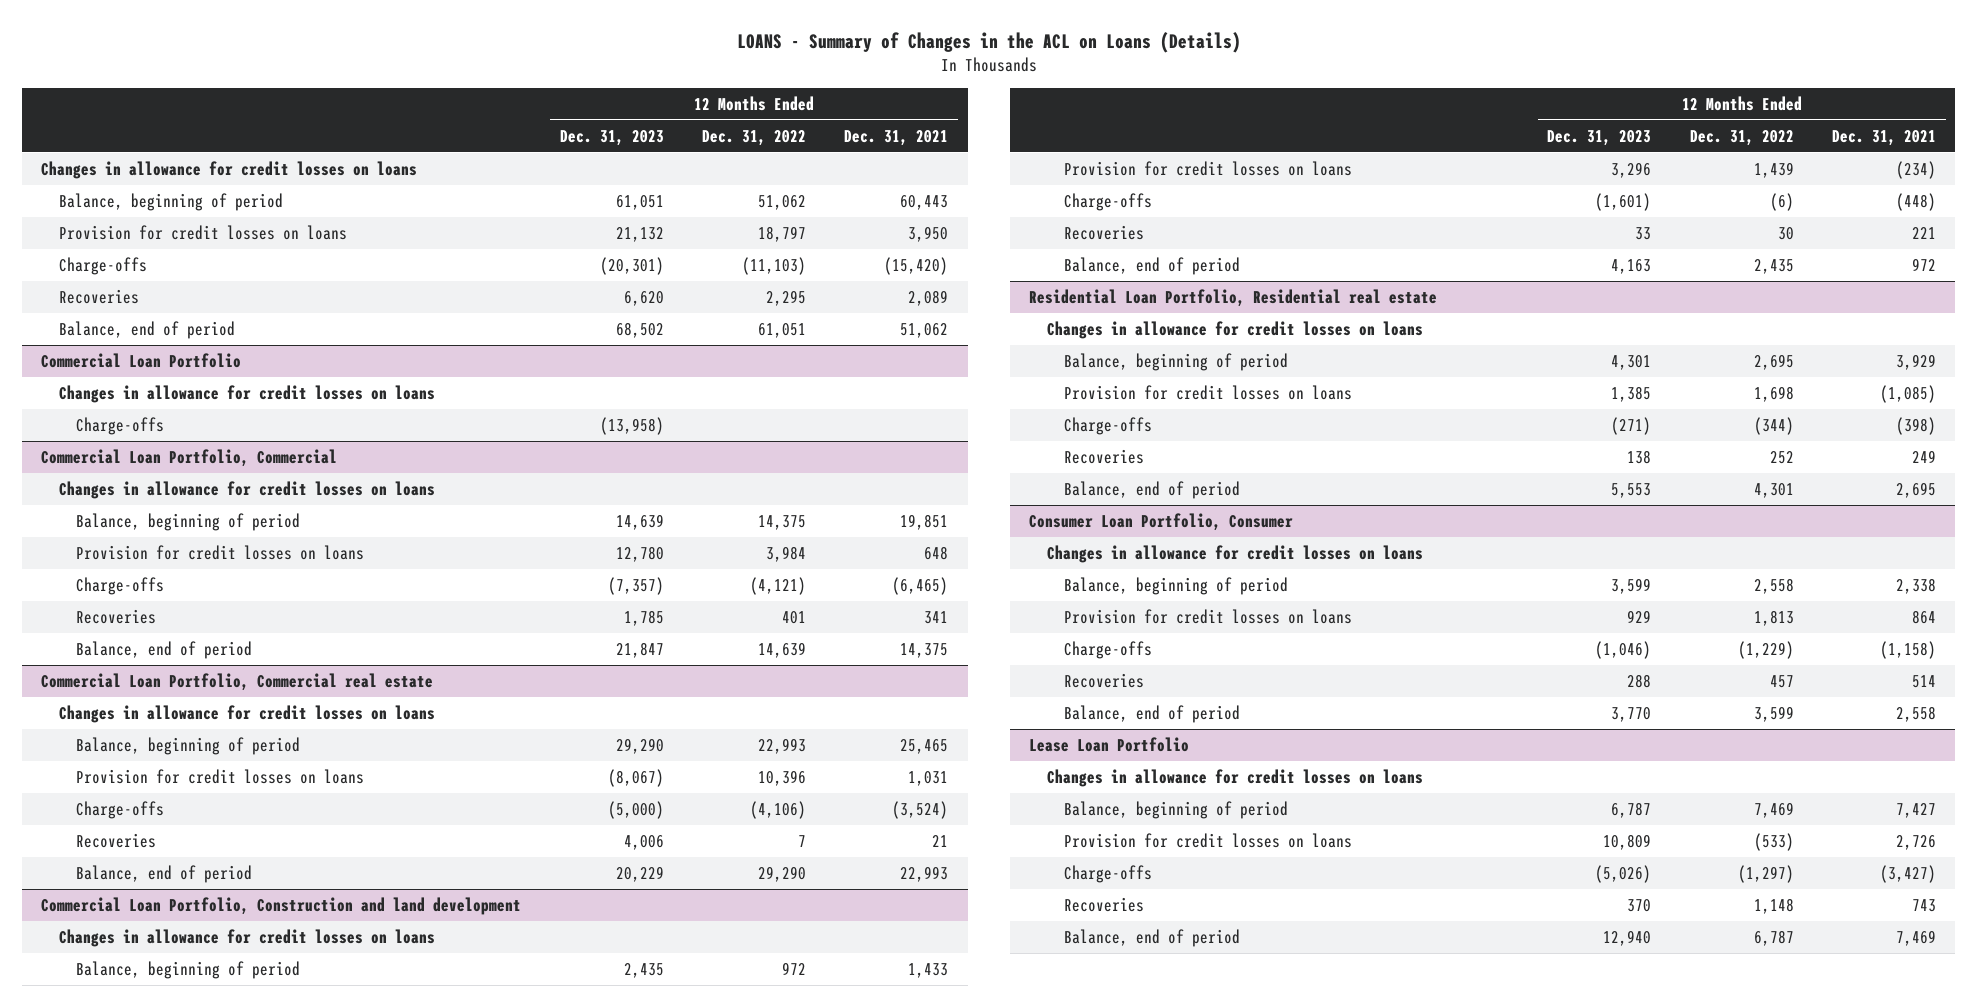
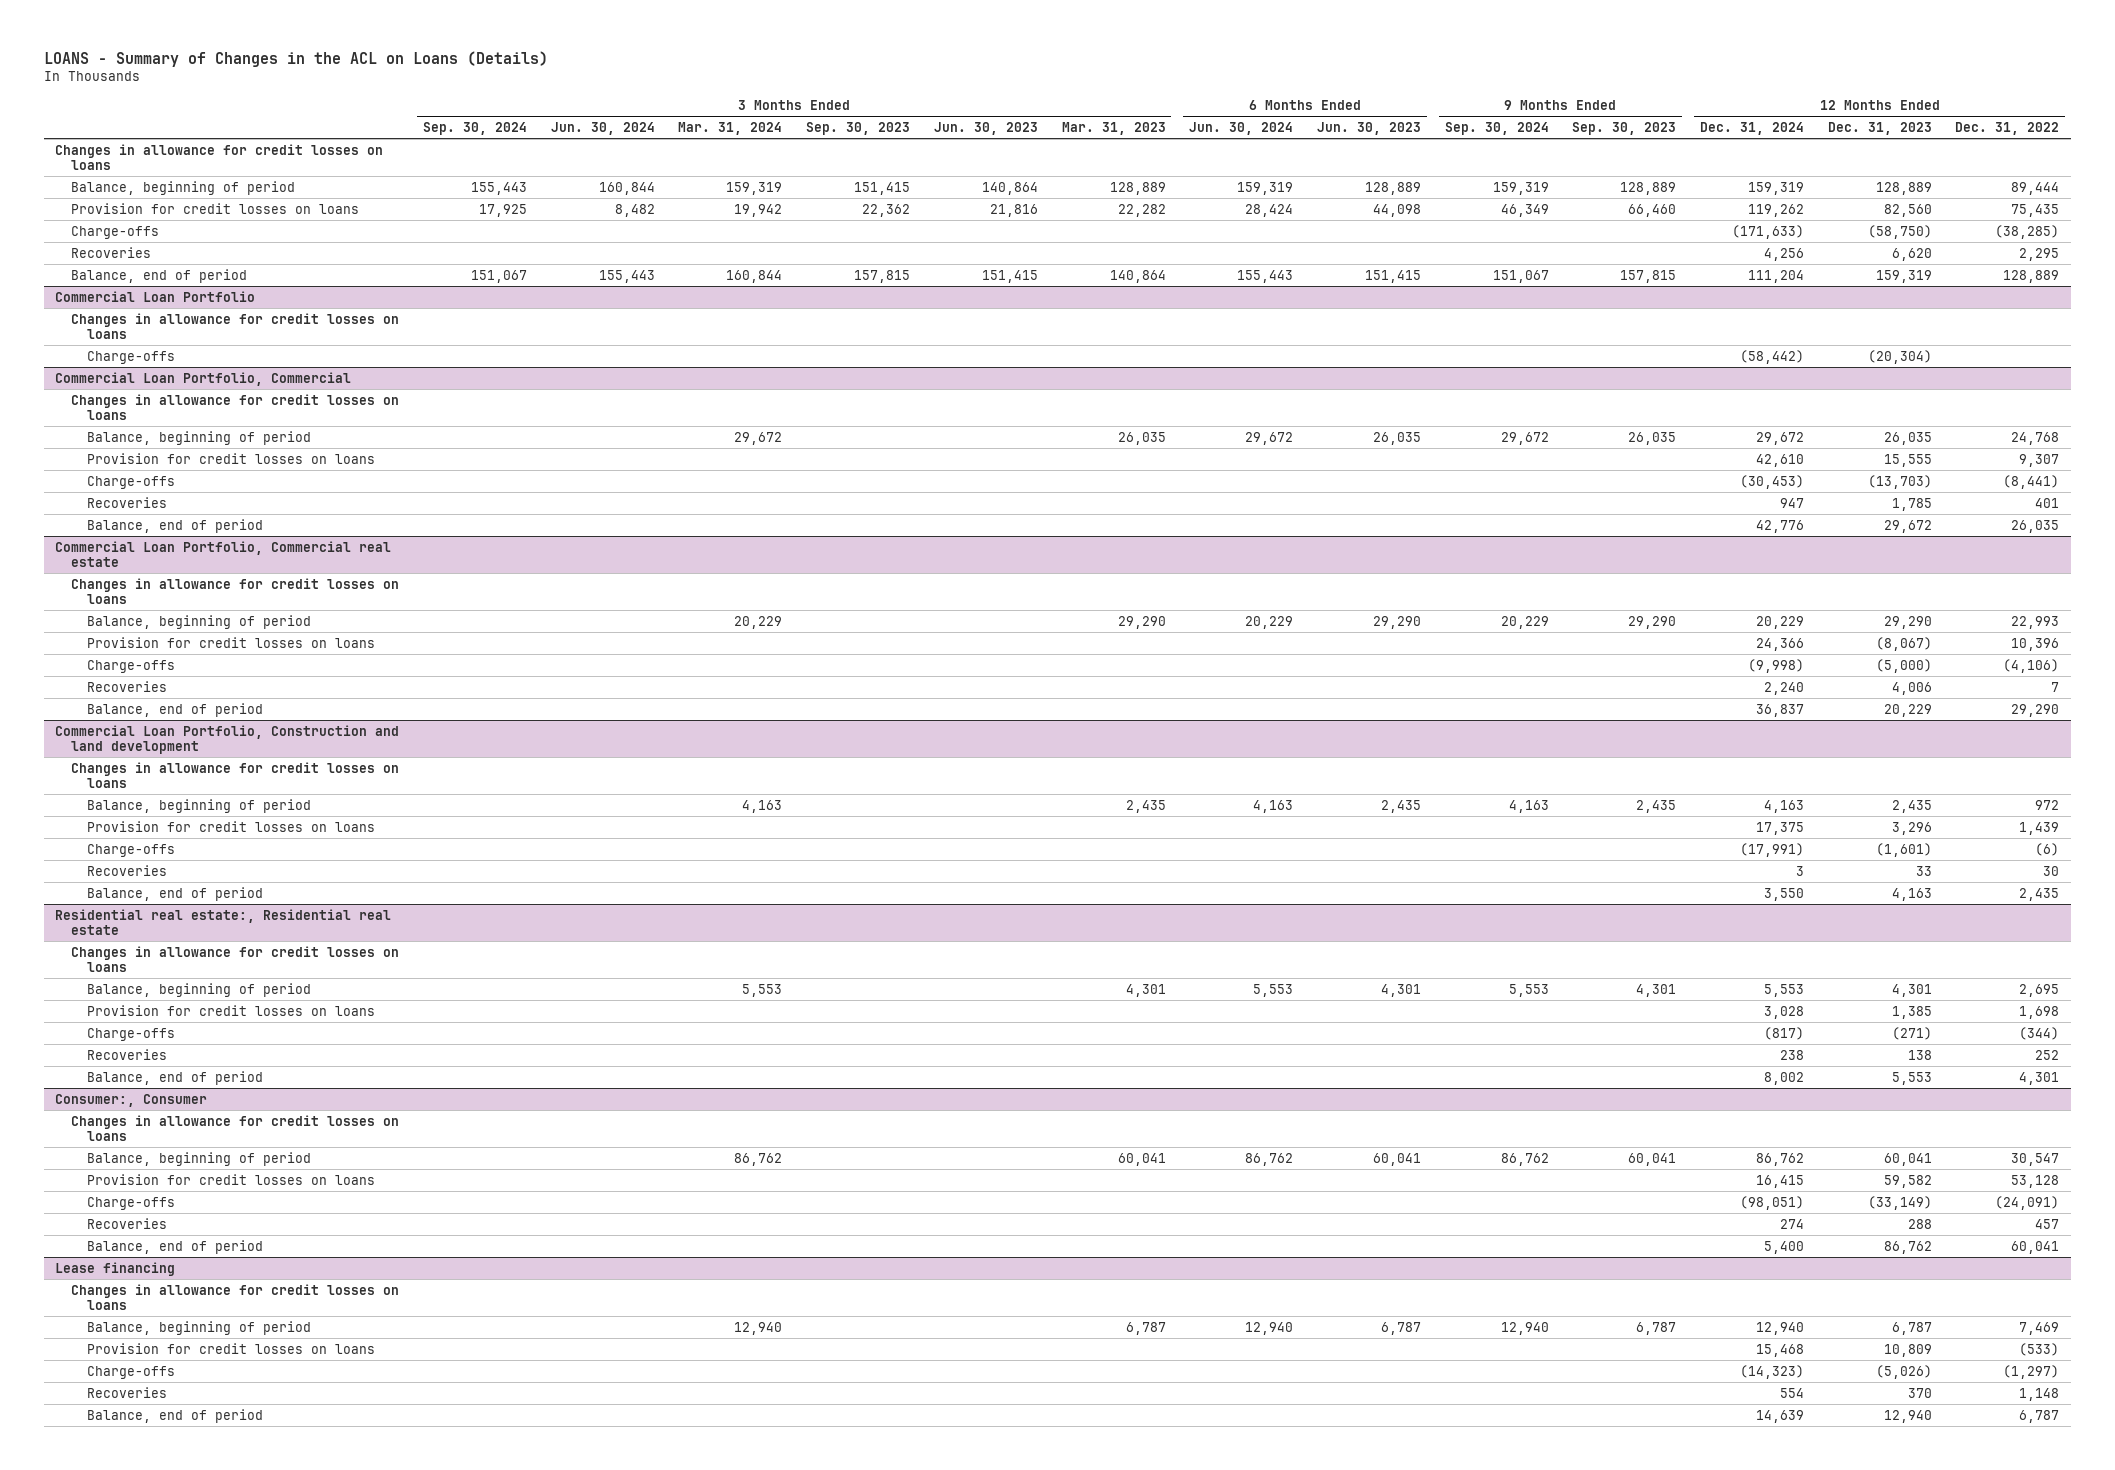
- | 12 Months Ended Dec. 31, 2023 | 12 Months Ended Dec. 31, 2022 | 12 Months Ended Dec. 31, 2021
+ | 3 Months Ended Sep. 30, 2024 | 3 Months Ended Jun. 30, 2024 | 3 Months Ended Mar. 31, 2024 | 3 Months Ended Sep. 30, 2023 | 3 Months Ended Jun. 30, 2023 | 3 Months Ended Mar. 31, 2023 | 6 Months Ended Jun. 30, 2024 | 6 Months Ended Jun. 30, 2023 | 9 Months Ended Sep. 30, 2024 | 9 Months Ended Sep. 30, 2023 | 12 Months Ended Dec. 31, 2024 | 12 Months Ended Dec. 31, 2023 | 12 Months Ended Dec. 31, 2022
- Balance, beginning of period | 61,051 | 51,062 | 60,443
- Provision for credit losses on loans | 21,132 | 18,797 | 3,950
- Charge-offs | (20,301) | (11,103) | (15,420)
+ Balance, beginning of period | 155,443 | 160,844 | 159,319 | 151,415 | 140,864 | 128,889 | 159,319 | 128,889 | 159,319 | 128,889 | 159,319 | 128,889 | 89,444
+ Provision for credit losses on loans | 17,925 | 8,482 | 19,942 | 22,362 | 21,816 | 22,282 | 28,424 | 44,098 | 46,349 | 66,460 | 119,262 | 82,560 | 75,435
+ Charge-offs | | | | | | | | | | | (171,633) | (58,750) | (38,285)
- Balance, end of period | 68,502 | 61,051 | 51,062
+ Balance, end of period | 151,067 | 155,443 | 160,844 | 157,815 | 151,415 | 140,864 | 155,443 | 151,415 | 151,067 | 157,815 | 111,204 | 159,319 | 128,889
@ Commercial Loan Portfolio
- Charge-offs | (13,958) | |
+ Charge-offs | | | | | | | | | | | (58,442) | (20,304) |
@ Commercial Loan Portfolio, Commercial
- Balance, beginning of period | 14,639 | 14,375 | 19,851
- Provision for credit losses on loans | 12,780 | 3,984 | 648
- Charge-offs | (7,357) | (4,121) | (6,465)
+ Balance, beginning of period | | | 29,672 | | | 26,035 | 29,672 | 26,035 | 29,672 | 26,035 | 29,672 | 26,035 | 24,768
+ Provision for credit losses on loans | | | | | | | | | | | 42,610 | 15,555 | 9,307
+ Charge-offs | | | | | | | | | | | (30,453) | (13,703) | (8,441)
- Balance, end of period | 21,847 | 14,639 | 14,375
+ Balance, end of period | | | | | | | | | | | 42,776 | 29,672 | 26,035
- Residential Loan Portfolio, Residential real estate
+ Residential real estate:, Residential real estate
- Consumer Loan Portfolio, Consumer
+ Consumer:, Consumer
- Balance, beginning of period | 3,599 | 2,558 | 2,338
- Provision for credit losses on loans | 929 | 1,813 | 864
- Charge-offs | (1,046) | (1,229) | (1,158)
+ Balance, beginning of period | | | 86,762 | | | 60,041 | 86,762 | 60,041 | 86,762 | 60,041 | 86,762 | 60,041 | 30,547
+ Provision for credit losses on loans | | | | | | | | | | | 16,415 | 59,582 | 53,128
+ Charge-offs | | | | | | | | | | | (98,051) | (33,149) | (24,091)
- Balance, end of period | 3,770 | 3,599 | 2,558
- Lease Loan Portfolio
+ Balance, end of period | | | | | | | | | | | 5,400 | 86,762 | 60,041
+ Lease financing

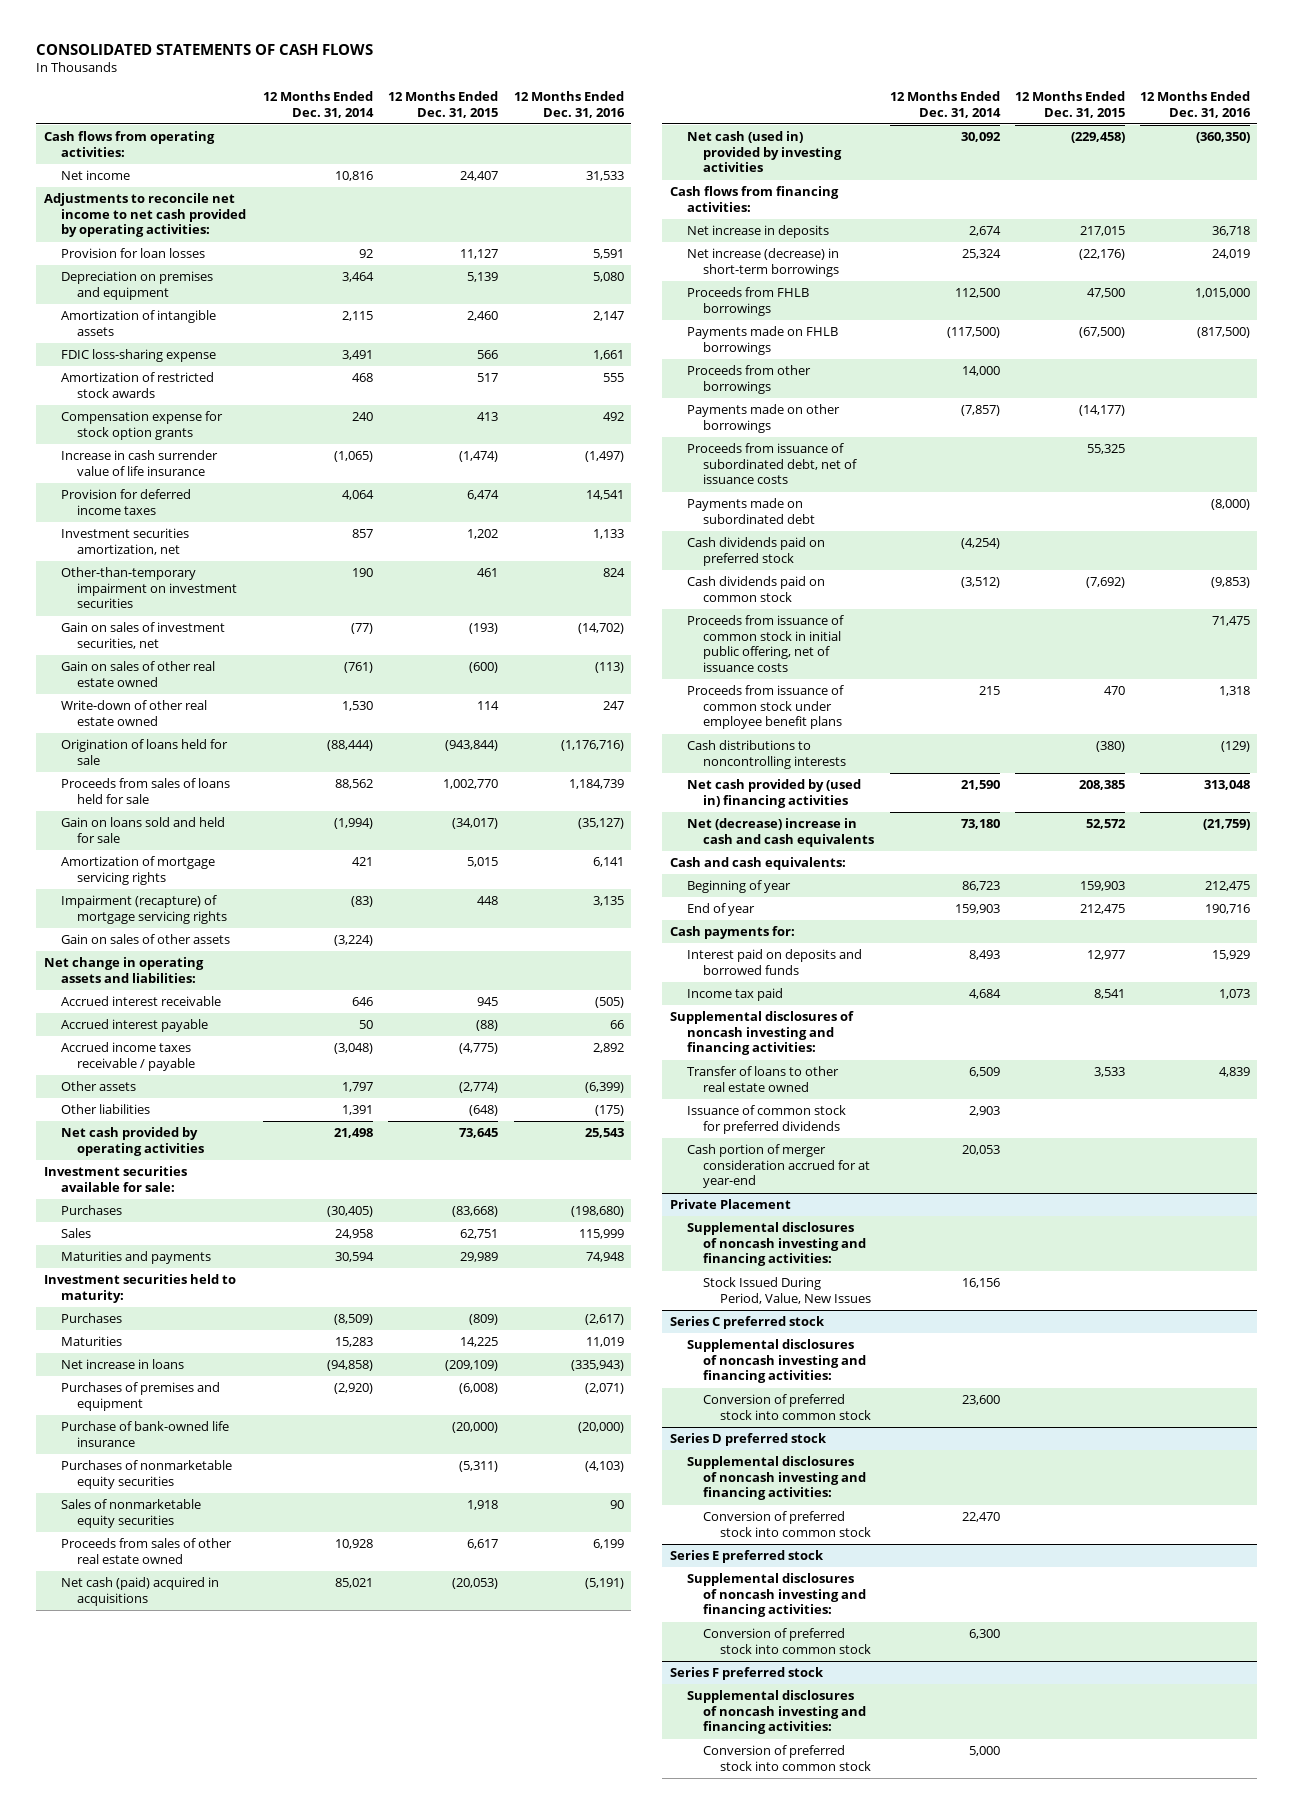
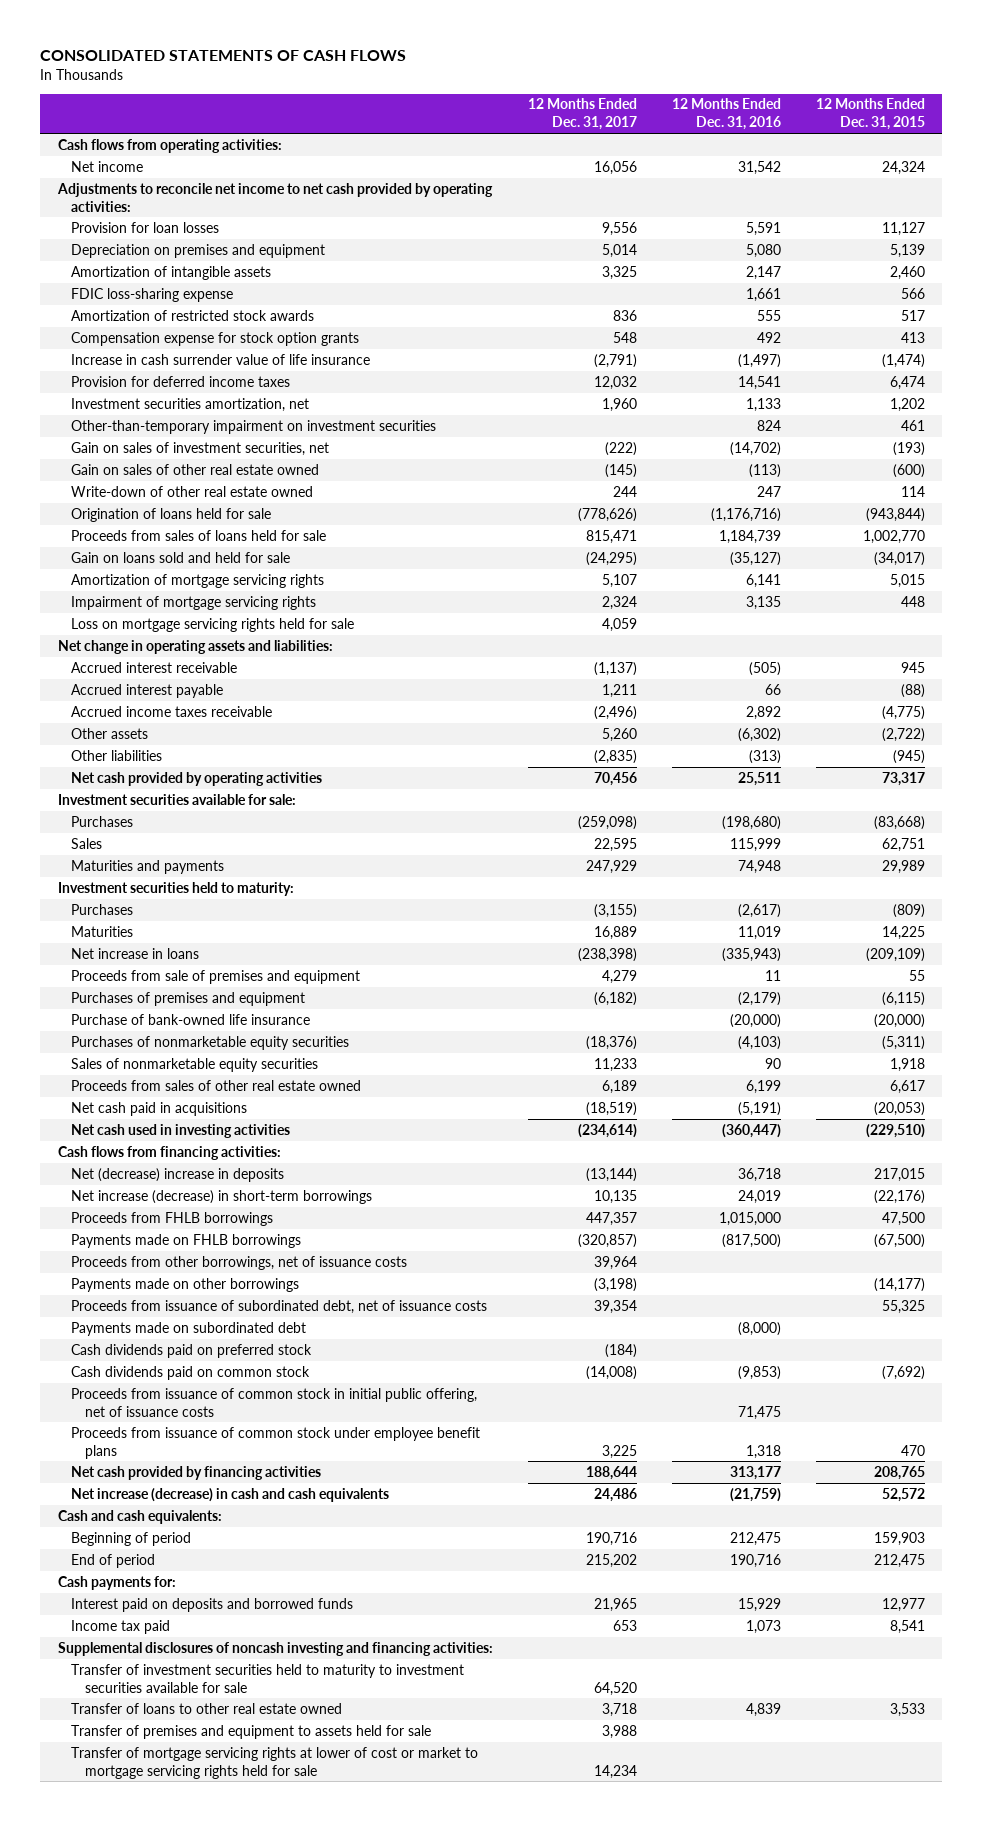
- | 12 Months Ended Dec. 31, 2014 | 12 Months Ended Dec. 31, 2015 | 12 Months Ended Dec. 31, 2016
+ | 12 Months Ended Dec. 31, 2017 | 12 Months Ended Dec. 31, 2016 | 12 Months Ended Dec. 31, 2015
- Net income | 10,816 | 24,407 | 31,533
+ Net income | 16,056 | 31,542 | 24,324
- Impairment (recapture) of mortgage servicing rights | (83) | 448 | 3,135
- Gain on sales of other assets | (3,224) | |
+ Impairment of mortgage servicing rights | 2,324 | 3,135 | 448
+ Loss on mortgage servicing rights held for sale | 4,059 | |
- Accrued income taxes receivable / payable | (3,048) | (4,775) | 2,892
- Other assets | 1,797 | (2,774) | (6,399)
- Other liabilities | 1,391 | (648) | (175)
- Net cash provided by operating activities | 21,498 | 73,645 | 25,543
+ Accrued income taxes receivable | (2,496) | 2,892 | (4,775)
+ Other assets | 5,260 | (6,302) | (2,722)
+ Other liabilities | (2,835) | (313) | (945)
+ Net cash provided by operating activities | 70,456 | 25,511 | 73,317
- Purchases of premises and equipment | (2,920) | (6,008) | (2,071)
+ Proceeds from sale of premises and equipment | 4,279 | 11 | 55
+ Purchases of premises and equipment | (6,182) | (2,179) | (6,115)
- Net cash (paid) acquired in acquisitions | 85,021 | (20,053) | (5,191)
- Net cash (used in) provided by investing activities | 30,092 | (229,458) | (360,350)
+ Net cash paid in acquisitions | (18,519) | (5,191) | (20,053)
+ Net cash used in investing activities | (234,614) | (360,447) | (229,510)
- Net increase in deposits | 2,674 | 217,015 | 36,718
+ Net (decrease) increase in deposits | (13,144) | 36,718 | 217,015
- Proceeds from other borrowings | 14,000 | |
+ Proceeds from other borrowings, net of issuance costs | 39,964 | |
- Cash distributions to noncontrolling interests | | (380) | (129)
- Net cash provided by (used in) financing activities | 21,590 | 208,385 | 313,048
- Net (decrease) increase in cash and cash equivalents | 73,180 | 52,572 | (21,759)
+ Net cash provided by financing activities | 188,644 | 313,177 | 208,765
+ Net increase (decrease) in cash and cash equivalents | 24,486 | (21,759) | 52,572
- Beginning of year | 86,723 | 159,903 | 212,475
- End of year | 159,903 | 212,475 | 190,716
+ Beginning of period | 190,716 | 212,475 | 159,903
+ End of period | 215,202 | 190,716 | 212,475
+ Transfer of investment securities held to maturity to investment securities available for sale | 64,520 | |
- Issuance of common stock for preferred dividends | 2,903 | |
- Cash portion of merger consideration accrued for at year-end | 20,053 | |
- Private Placement
- Supplemental disclosures of noncash investing and financing activities:
- Stock Issued During Period, Value, New Issues | 16,156 | |
- Series C preferred stock
- Supplemental disclosures of noncash investing and financing activities:
- Conversion of preferred stock into common stock | 23,600 | |
- Series D preferred stock
- Supplemental disclosures of noncash investing and financing activities:
- Conversion of preferred stock into common stock | 22,470 | |
- Series E preferred stock
- Supplemental disclosures of noncash investing and financing activities:
- Conversion of preferred stock into common stock | 6,300 | |
- Series F preferred stock
- Supplemental disclosures of noncash investing and financing activities:
- Conversion of preferred stock into common stock | 5,000 | |
+ Transfer of premises and equipment to assets held for sale | 3,988 | |
+ Transfer of mortgage servicing rights at lower of cost or market to mortgage servicing rights held for sale | 14,234 | |

